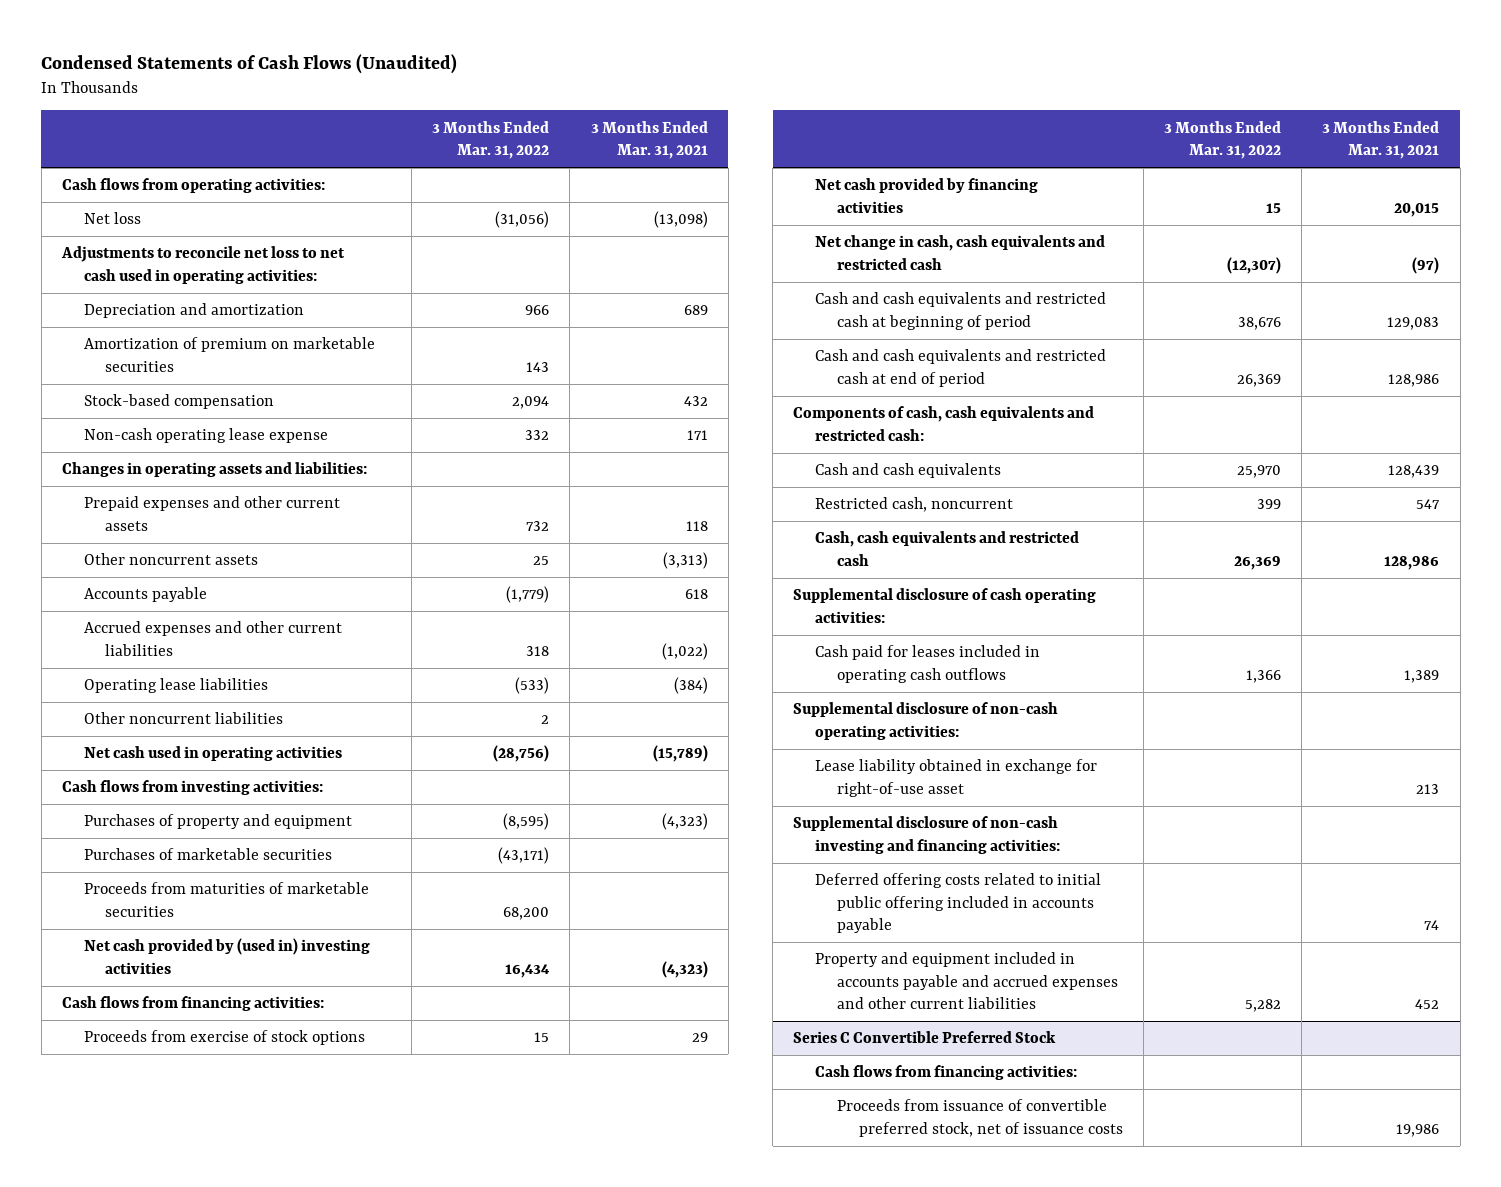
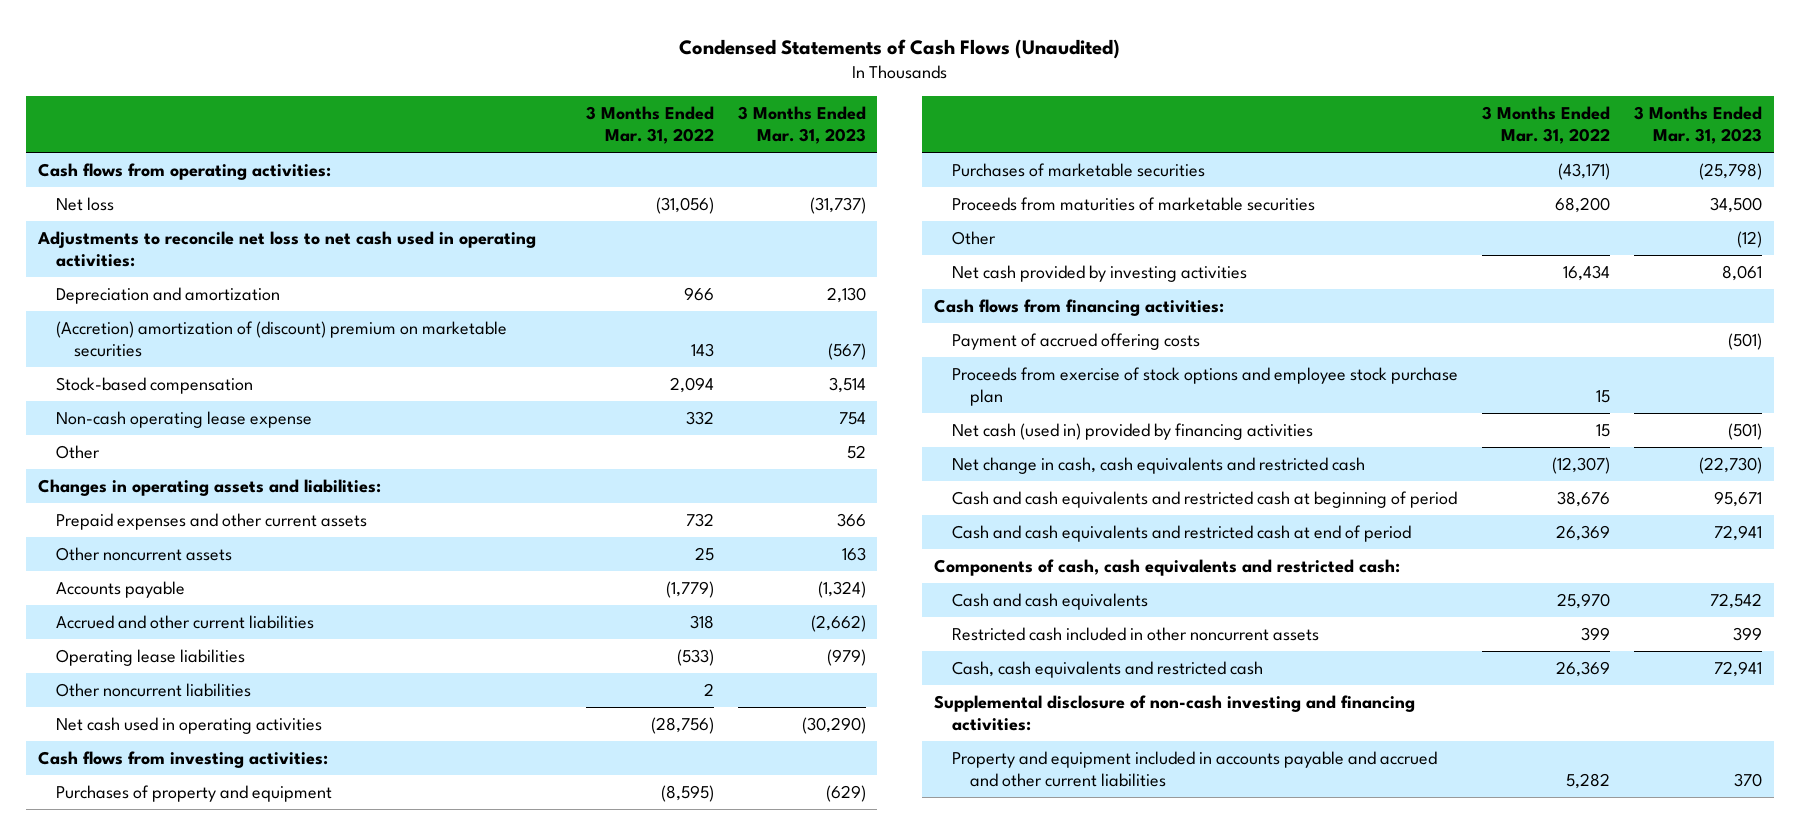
- | 3 Months Ended Mar. 31, 2022 | 3 Months Ended Mar. 31, 2021
+ | 3 Months Ended Mar. 31, 2022 | 3 Months Ended Mar. 31, 2023
- Amortization of premium on marketable securities | 143 |
+ (Accretion) amortization of (discount) premium on marketable securities | 143 | (567)
+ Other | | 52
- Accrued expenses and other current liabilities | 318 | (1,022)
+ Accrued and other current liabilities | 318 | (2,662)
- Net cash provided by (used in) investing activities | 16,434 | (4,323)
+ Other | | (12)
+ Net cash provided by investing activities | 16,434 | 8,061
- Proceeds from exercise of stock options | 15 | 29
- Net cash provided by financing activities | 15 | 20,015
+ Payment of accrued offering costs | | (501)
+ Proceeds from exercise of stock options and employee stock purchase plan | 15 |
+ Net cash (used in) provided by financing activities | 15 | (501)
- Restricted cash, noncurrent | 399 | 547
+ Restricted cash included in other noncurrent assets | 399 | 399
- Supplemental disclosure of cash operating activities:
- Cash paid for leases included in operating cash outflows | 1,366 | 1,389
- Supplemental disclosure of non-cash operating activities:
- Lease liability obtained in exchange for right-of-use asset | | 213
- Deferred offering costs related to initial public offering included in accounts payable | | 74
- Property and equipment included in accounts payable and accrued expenses and other current liabilities | 5,282 | 452
- Series C Convertible Preferred Stock
- Cash flows from financing activities:
- Proceeds from issuance of convertible preferred stock, net of issuance costs | | 19,986
+ Property and equipment included in accounts payable and accrued and other current liabilities | 5,282 | 370

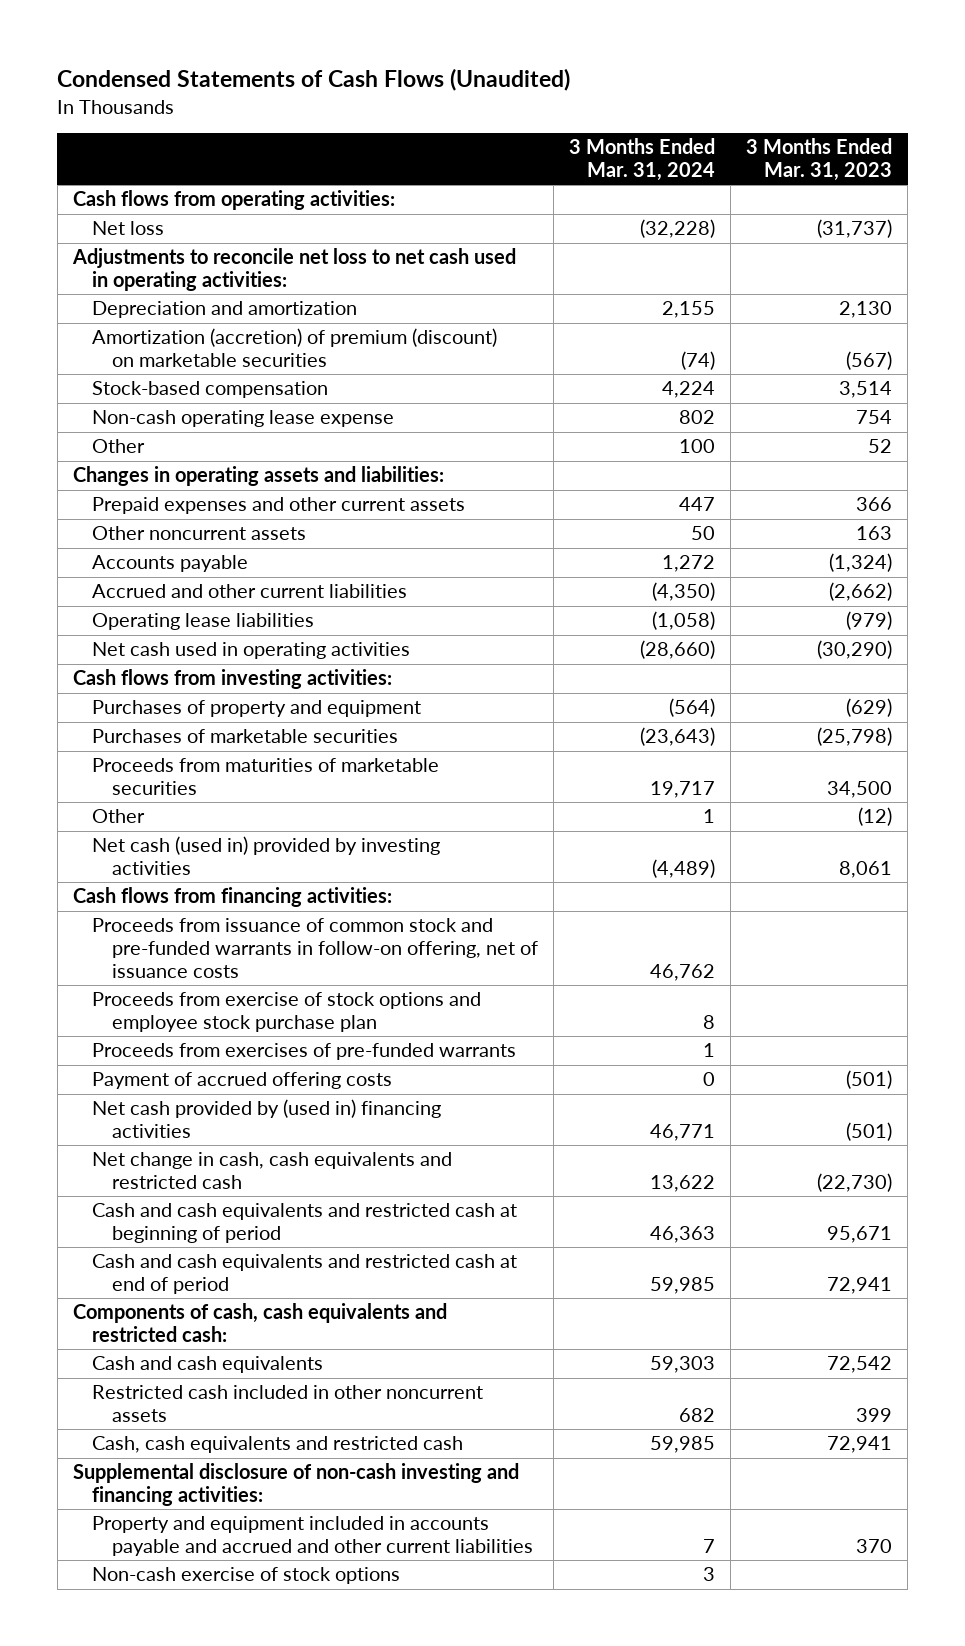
- | 3 Months Ended Mar. 31, 2022 | 3 Months Ended Mar. 31, 2023
+ | 3 Months Ended Mar. 31, 2024 | 3 Months Ended Mar. 31, 2023
- (Accretion) amortization of (discount) premium on marketable securities | 143 | (567)
+ Amortization (accretion) of premium (discount) on marketable securities | (74) | (567)
- Other noncurrent liabilities | 2 |
- Net cash provided by investing activities | 16,434 | 8,061
+ Net cash (used in) provided by investing activities | (4,489) | 8,061
+ Proceeds from issuance of common stock and pre-funded warrants in follow-on offering, net of issuance costs | 46,762 |
- Net cash (used in) provided by financing activities | 15 | (501)
+ Proceeds from exercises of pre-funded warrants | 1 |
moved down: Payment of accrued offering costs | 0 | (501)
+ Net cash provided by (used in) financing activities | 46,771 | (501)
+ Non-cash exercise of stock options | 3 |

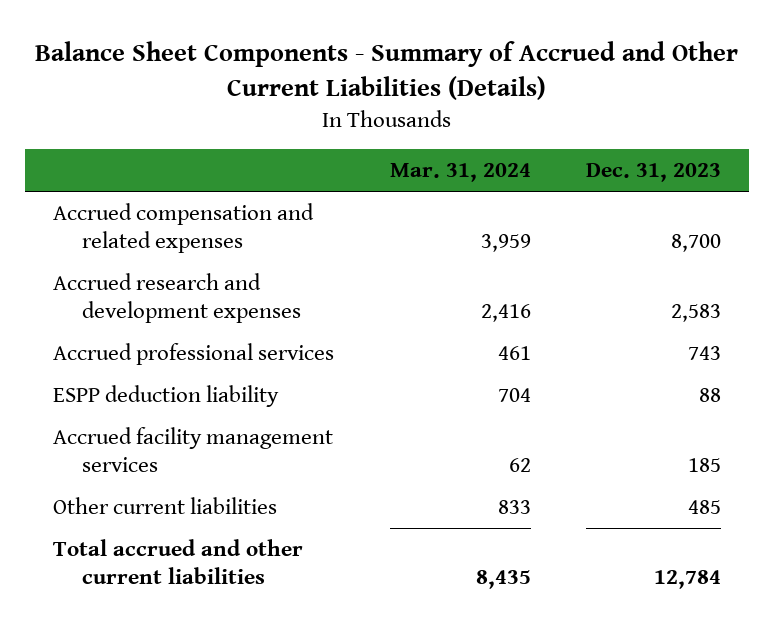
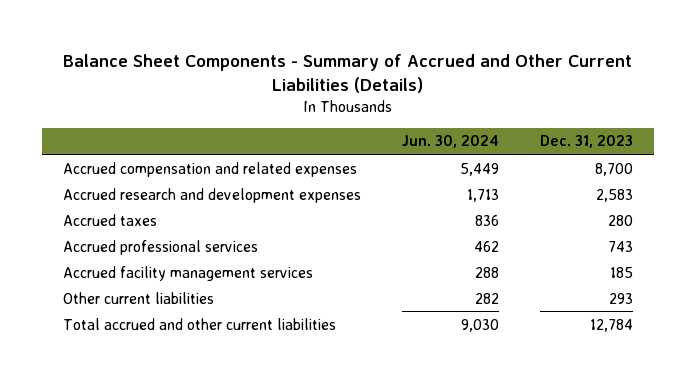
- | Mar. 31, 2024 | Dec. 31, 2023
+ | Jun. 30, 2024 | Dec. 31, 2023
+ Accrued taxes | 836 | 280
- ESPP deduction liability | 704 | 88
- Other current liabilities | 833 | 485
+ Other current liabilities | 282 | 293

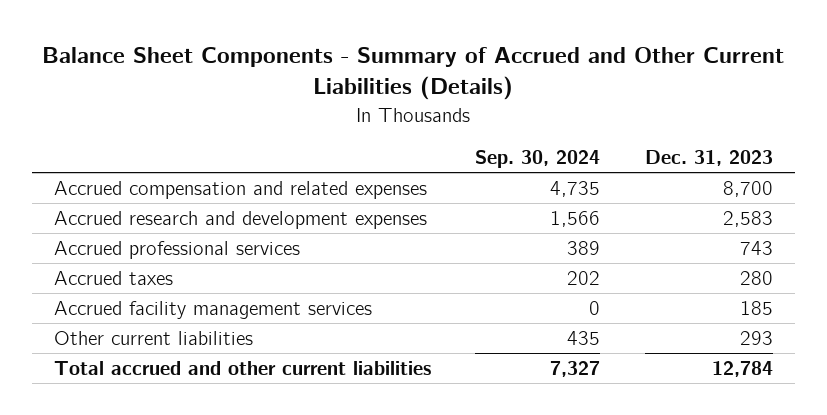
- | Jun. 30, 2024 | Dec. 31, 2023
+ | Sep. 30, 2024 | Dec. 31, 2023
moved down: Accrued taxes | 202 | 280

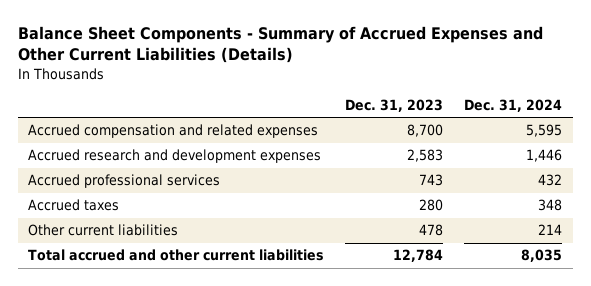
- Balance Sheet Components - Summary of Accrued and Other Current Liabilities (Details)
+ Balance Sheet Components - Summary of Accrued Expenses and Other Current Liabilities (Details)
- | Sep. 30, 2024 | Dec. 31, 2023
+ | Dec. 31, 2023 | Dec. 31, 2024
- Accrued facility management services | 0 | 185
- Other current liabilities | 435 | 293
+ Other current liabilities | 478 | 214

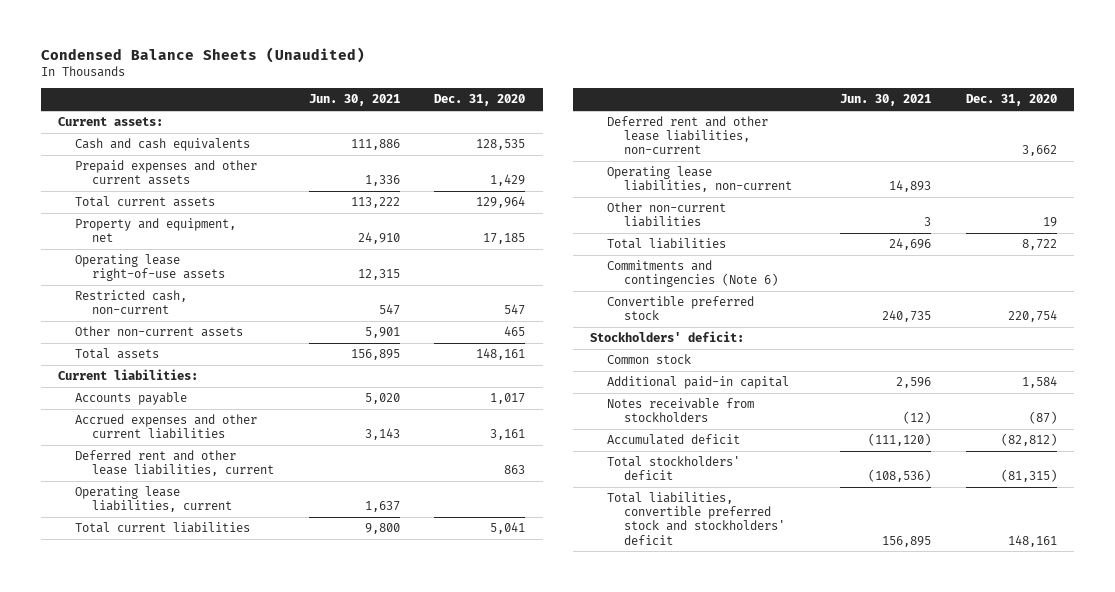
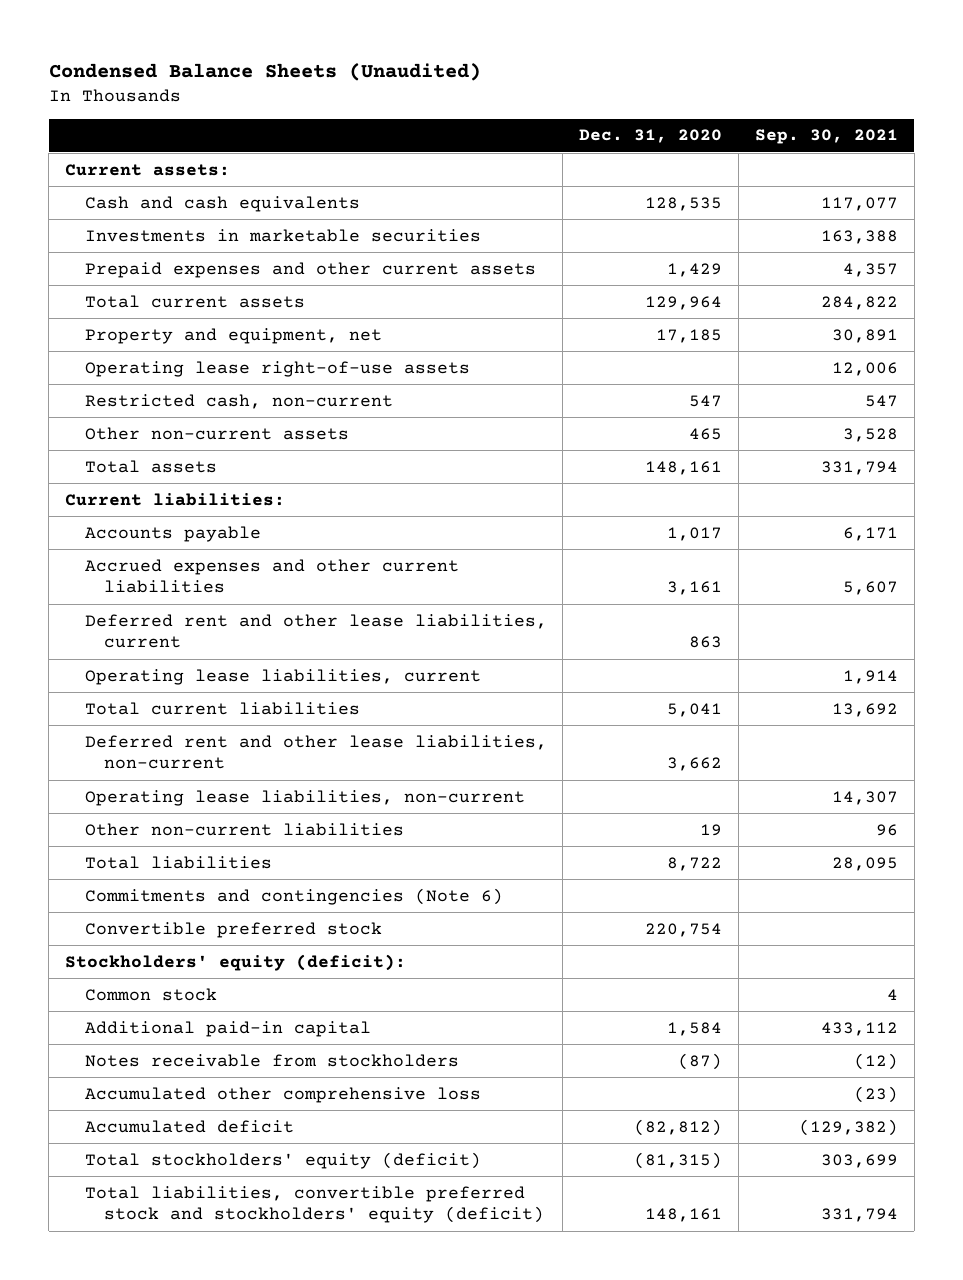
- | Jun. 30, 2021 | Dec. 31, 2020
+ | Dec. 31, 2020 | Sep. 30, 2021
+ Investments in marketable securities | | 163,388
- Stockholders' deficit:
+ Stockholders' equity (deficit):
+ Accumulated other comprehensive loss | | (23)
- Total stockholders' deficit | (108,536) | (81,315)
- Total liabilities, convertible preferred stock and stockholders' deficit | 156,895 | 148,161
+ Total stockholders' equity (deficit) | (81,315) | 303,699
+ Total liabilities, convertible preferred stock and stockholders' equity (deficit) | 148,161 | 331,794

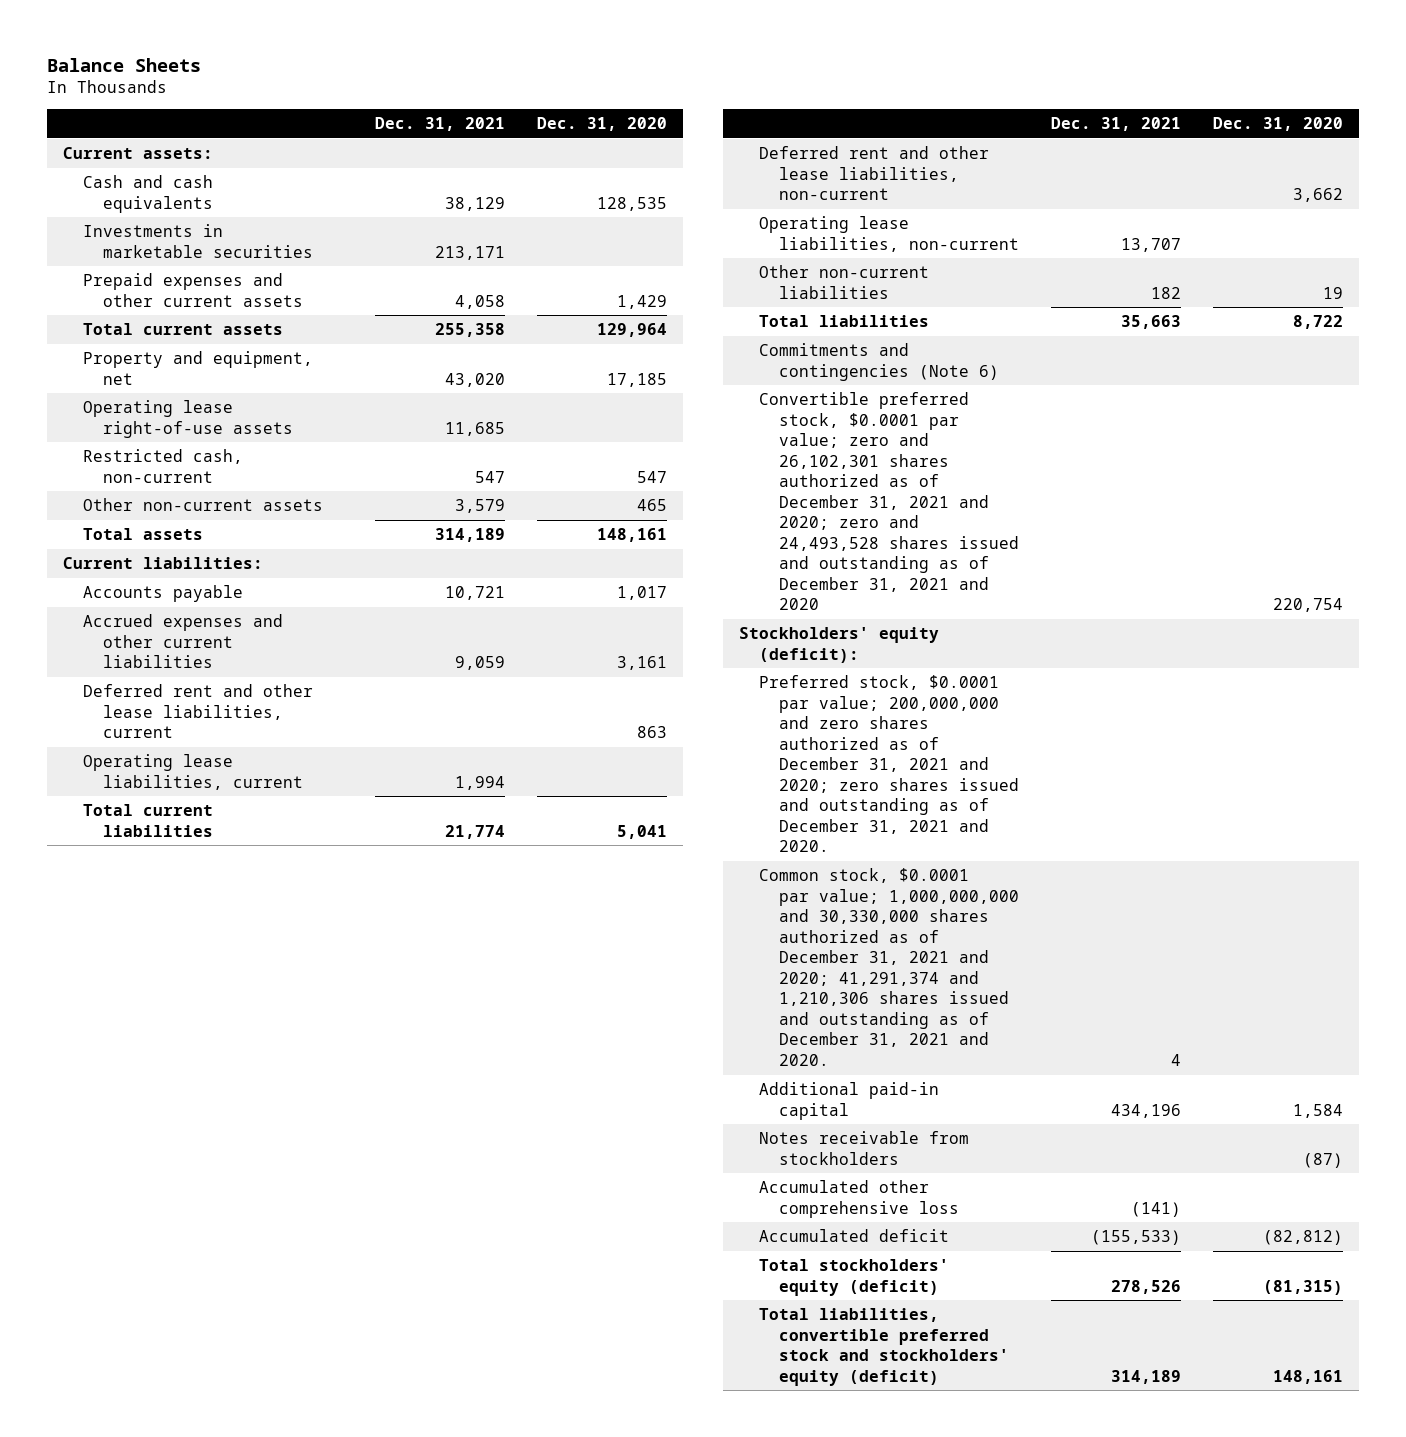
- Condensed Balance Sheets (Unaudited)
+ Balance Sheets
- | Dec. 31, 2020 | Sep. 30, 2021
+ | Dec. 31, 2021 | Dec. 31, 2020
- Convertible preferred stock | 220,754 |
+ Convertible preferred stock, $0.0001 par value; zero and 26,102,301 shares authorized as of December 31, 2021 and 2020; zero and 24,493,528 shares issued and outstanding as of December 31, 2021 and 2020 | | 220,754
- Common stock | | 4
+ Preferred stock, $0.0001 par value; 200,000,000 and zero shares authorized as of December 31, 2021 and 2020; zero shares issued and outstanding as of December 31, 2021 and 2020.
+ Common stock, $0.0001 par value; 1,000,000,000 and 30,330,000 shares authorized as of December 31, 2021 and 2020; 41,291,374 and 1,210,306 shares issued and outstanding as of December 31, 2021 and 2020. | 4 |

